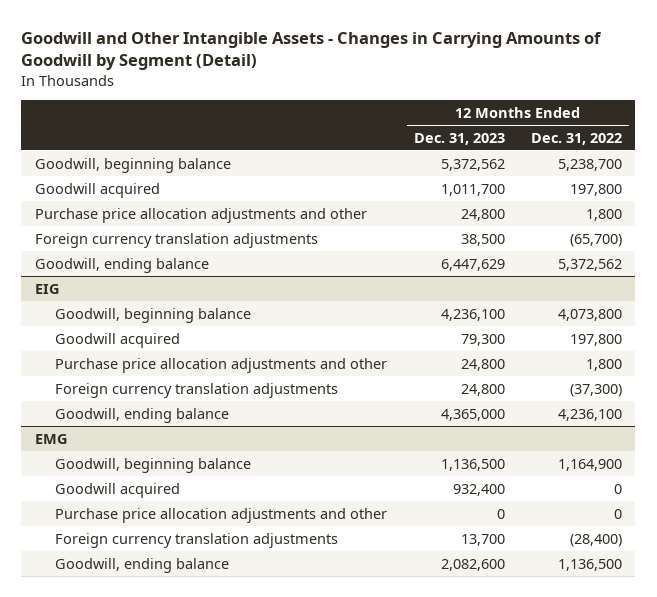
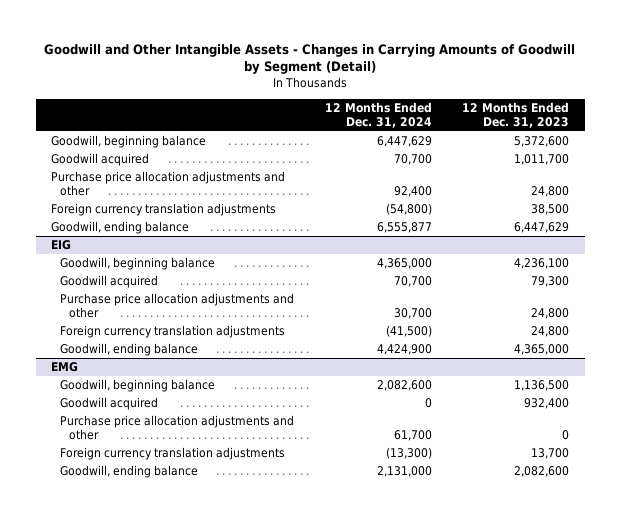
- | 12 Months Ended Dec. 31, 2023 | 12 Months Ended Dec. 31, 2022
+ | 12 Months Ended Dec. 31, 2024 | 12 Months Ended Dec. 31, 2023
- Goodwill, beginning balance | 5,372,562 | 5,238,700
+ Goodwill, beginning balance | 6,447,629 | 5,372,600

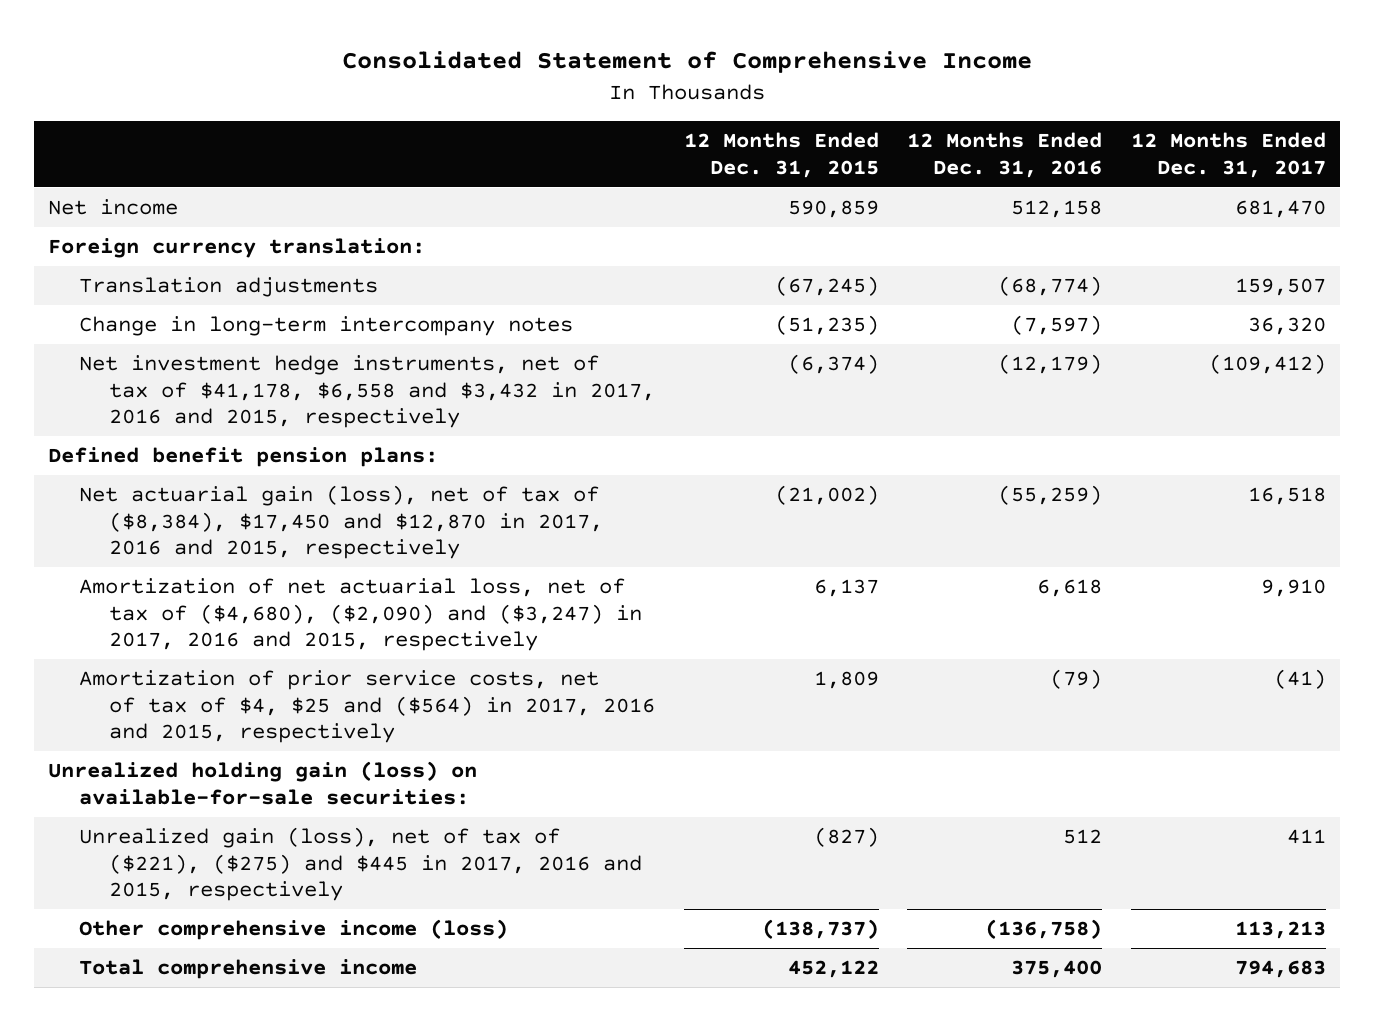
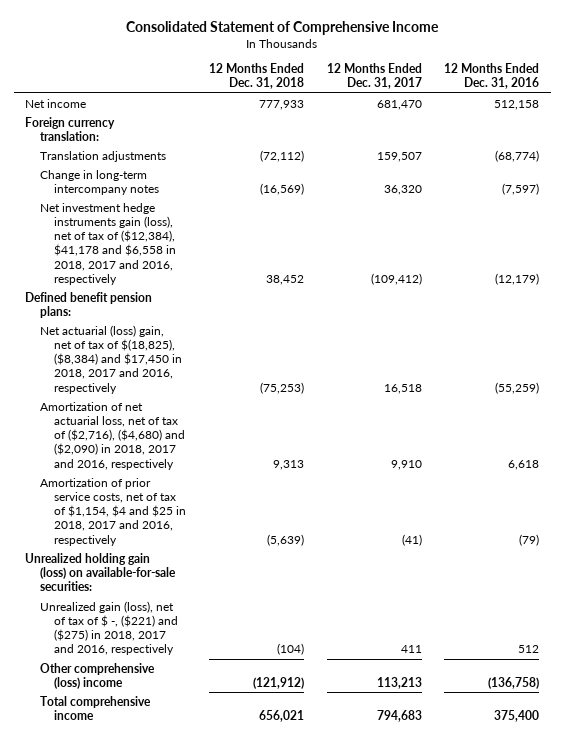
- | 12 Months Ended Dec. 31, 2015 | 12 Months Ended Dec. 31, 2016 | 12 Months Ended Dec. 31, 2017
+ | 12 Months Ended Dec. 31, 2018 | 12 Months Ended Dec. 31, 2017 | 12 Months Ended Dec. 31, 2016
- Net investment hedge instruments, net of tax of $41,178, $6,558 and $3,432 in 2017, 2016 and 2015, respectively | (6,374) | (12,179) | (109,412)
+ Net investment hedge instruments gain (loss), net of tax of ($12,384), $41,178 and $6,558 in 2018, 2017 and 2016, respectively | 38,452 | (109,412) | (12,179)
- Net actuarial gain (loss), net of tax of ($8,384), $17,450 and $12,870 in 2017, 2016 and 2015, respectively | (21,002) | (55,259) | 16,518
- Amortization of net actuarial loss, net of tax of ($4,680), ($2,090) and ($3,247) in 2017, 2016 and 2015, respectively | 6,137 | 6,618 | 9,910
- Amortization of prior service costs, net of tax of $4, $25 and ($564) in 2017, 2016 and 2015, respectively | 1,809 | (79) | (41)
+ Net actuarial (loss) gain, net of tax of $(18,825), ($8,384) and $17,450 in 2018, 2017 and 2016, respectively | (75,253) | 16,518 | (55,259)
+ Amortization of net actuarial loss, net of tax of ($2,716), ($4,680) and ($2,090) in 2018, 2017 and 2016, respectively | 9,313 | 9,910 | 6,618
+ Amortization of prior service costs, net of tax of $1,154, $4 and $25 in 2018, 2017 and 2016, respectively | (5,639) | (41) | (79)
- Unrealized gain (loss), net of tax of ($221), ($275) and $445 in 2017, 2016 and 2015, respectively | (827) | 512 | 411
- Other comprehensive income (loss) | (138,737) | (136,758) | 113,213
+ Unrealized gain (loss), net of tax of $ -, ($221) and ($275) in 2018, 2017 and 2016, respectively | (104) | 411 | 512
+ Other comprehensive (loss) income | (121,912) | 113,213 | (136,758)

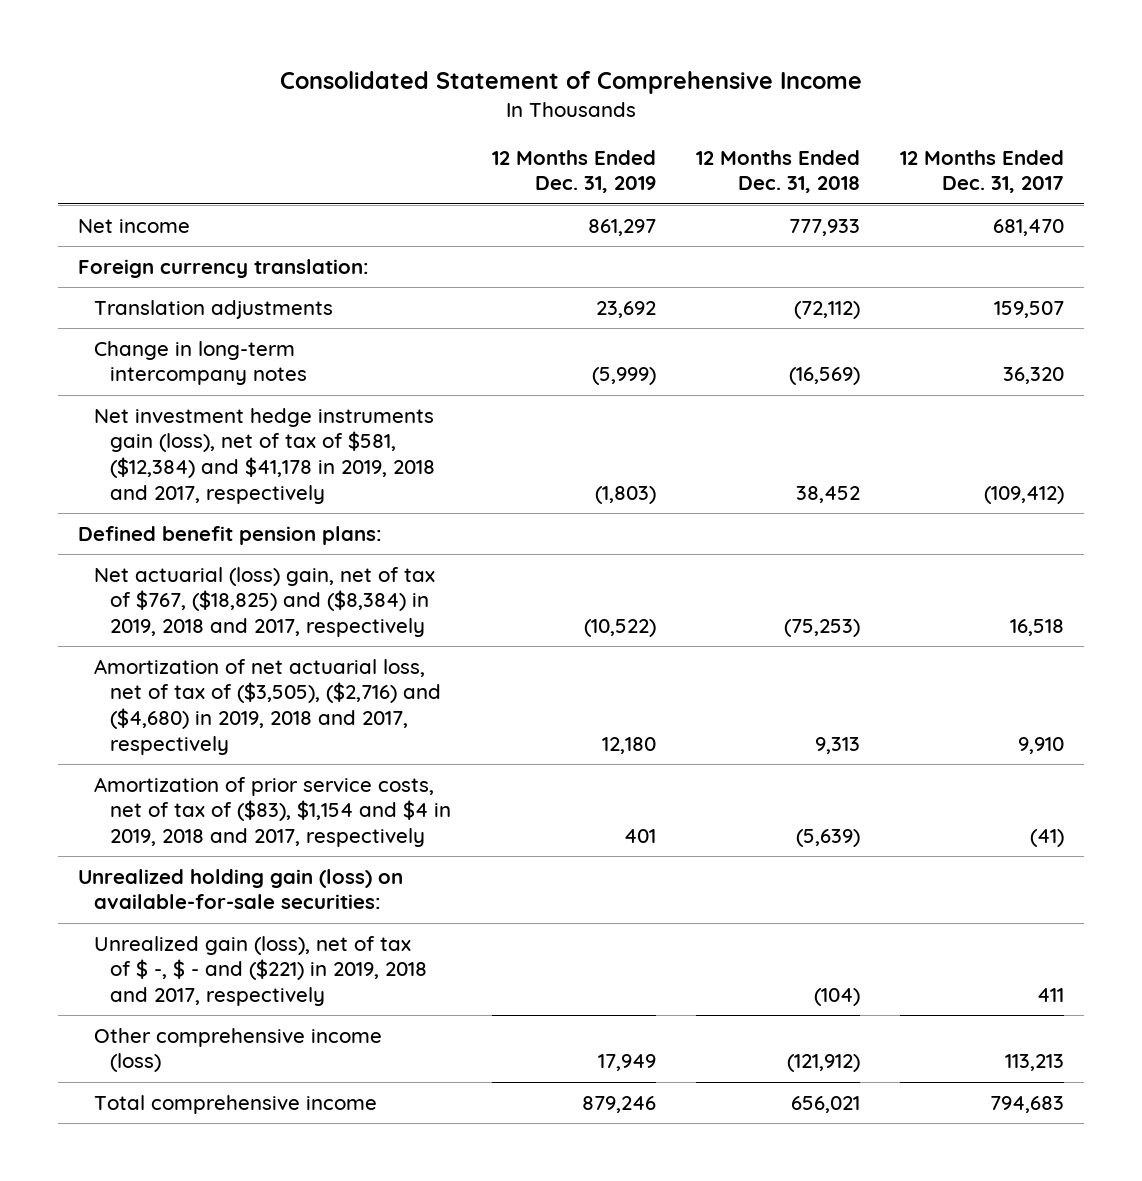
- | 12 Months Ended Dec. 31, 2018 | 12 Months Ended Dec. 31, 2017 | 12 Months Ended Dec. 31, 2016
+ | 12 Months Ended Dec. 31, 2019 | 12 Months Ended Dec. 31, 2018 | 12 Months Ended Dec. 31, 2017
- Net investment hedge instruments gain (loss), net of tax of ($12,384), $41,178 and $6,558 in 2018, 2017 and 2016, respectively | 38,452 | (109,412) | (12,179)
+ Net investment hedge instruments gain (loss), net of tax of $581, ($12,384) and $41,178 in 2019, 2018 and 2017, respectively | (1,803) | 38,452 | (109,412)
- Net actuarial (loss) gain, net of tax of $(18,825), ($8,384) and $17,450 in 2018, 2017 and 2016, respectively | (75,253) | 16,518 | (55,259)
- Amortization of net actuarial loss, net of tax of ($2,716), ($4,680) and ($2,090) in 2018, 2017 and 2016, respectively | 9,313 | 9,910 | 6,618
- Amortization of prior service costs, net of tax of $1,154, $4 and $25 in 2018, 2017 and 2016, respectively | (5,639) | (41) | (79)
+ Net actuarial (loss) gain, net of tax of $767, ($18,825) and ($8,384) in 2019, 2018 and 2017, respectively | (10,522) | (75,253) | 16,518
+ Amortization of net actuarial loss, net of tax of ($3,505), ($2,716) and ($4,680) in 2019, 2018 and 2017, respectively | 12,180 | 9,313 | 9,910
+ Amortization of prior service costs, net of tax of ($83), $1,154 and $4 in 2019, 2018 and 2017, respectively | 401 | (5,639) | (41)
- Unrealized gain (loss), net of tax of $ -, ($221) and ($275) in 2018, 2017 and 2016, respectively | (104) | 411 | 512
- Other comprehensive (loss) income | (121,912) | 113,213 | (136,758)
+ Unrealized gain (loss), net of tax of $ -, $ - and ($221) in 2019, 2018 and 2017, respectively | | (104) | 411
+ Other comprehensive income (loss) | 17,949 | (121,912) | 113,213

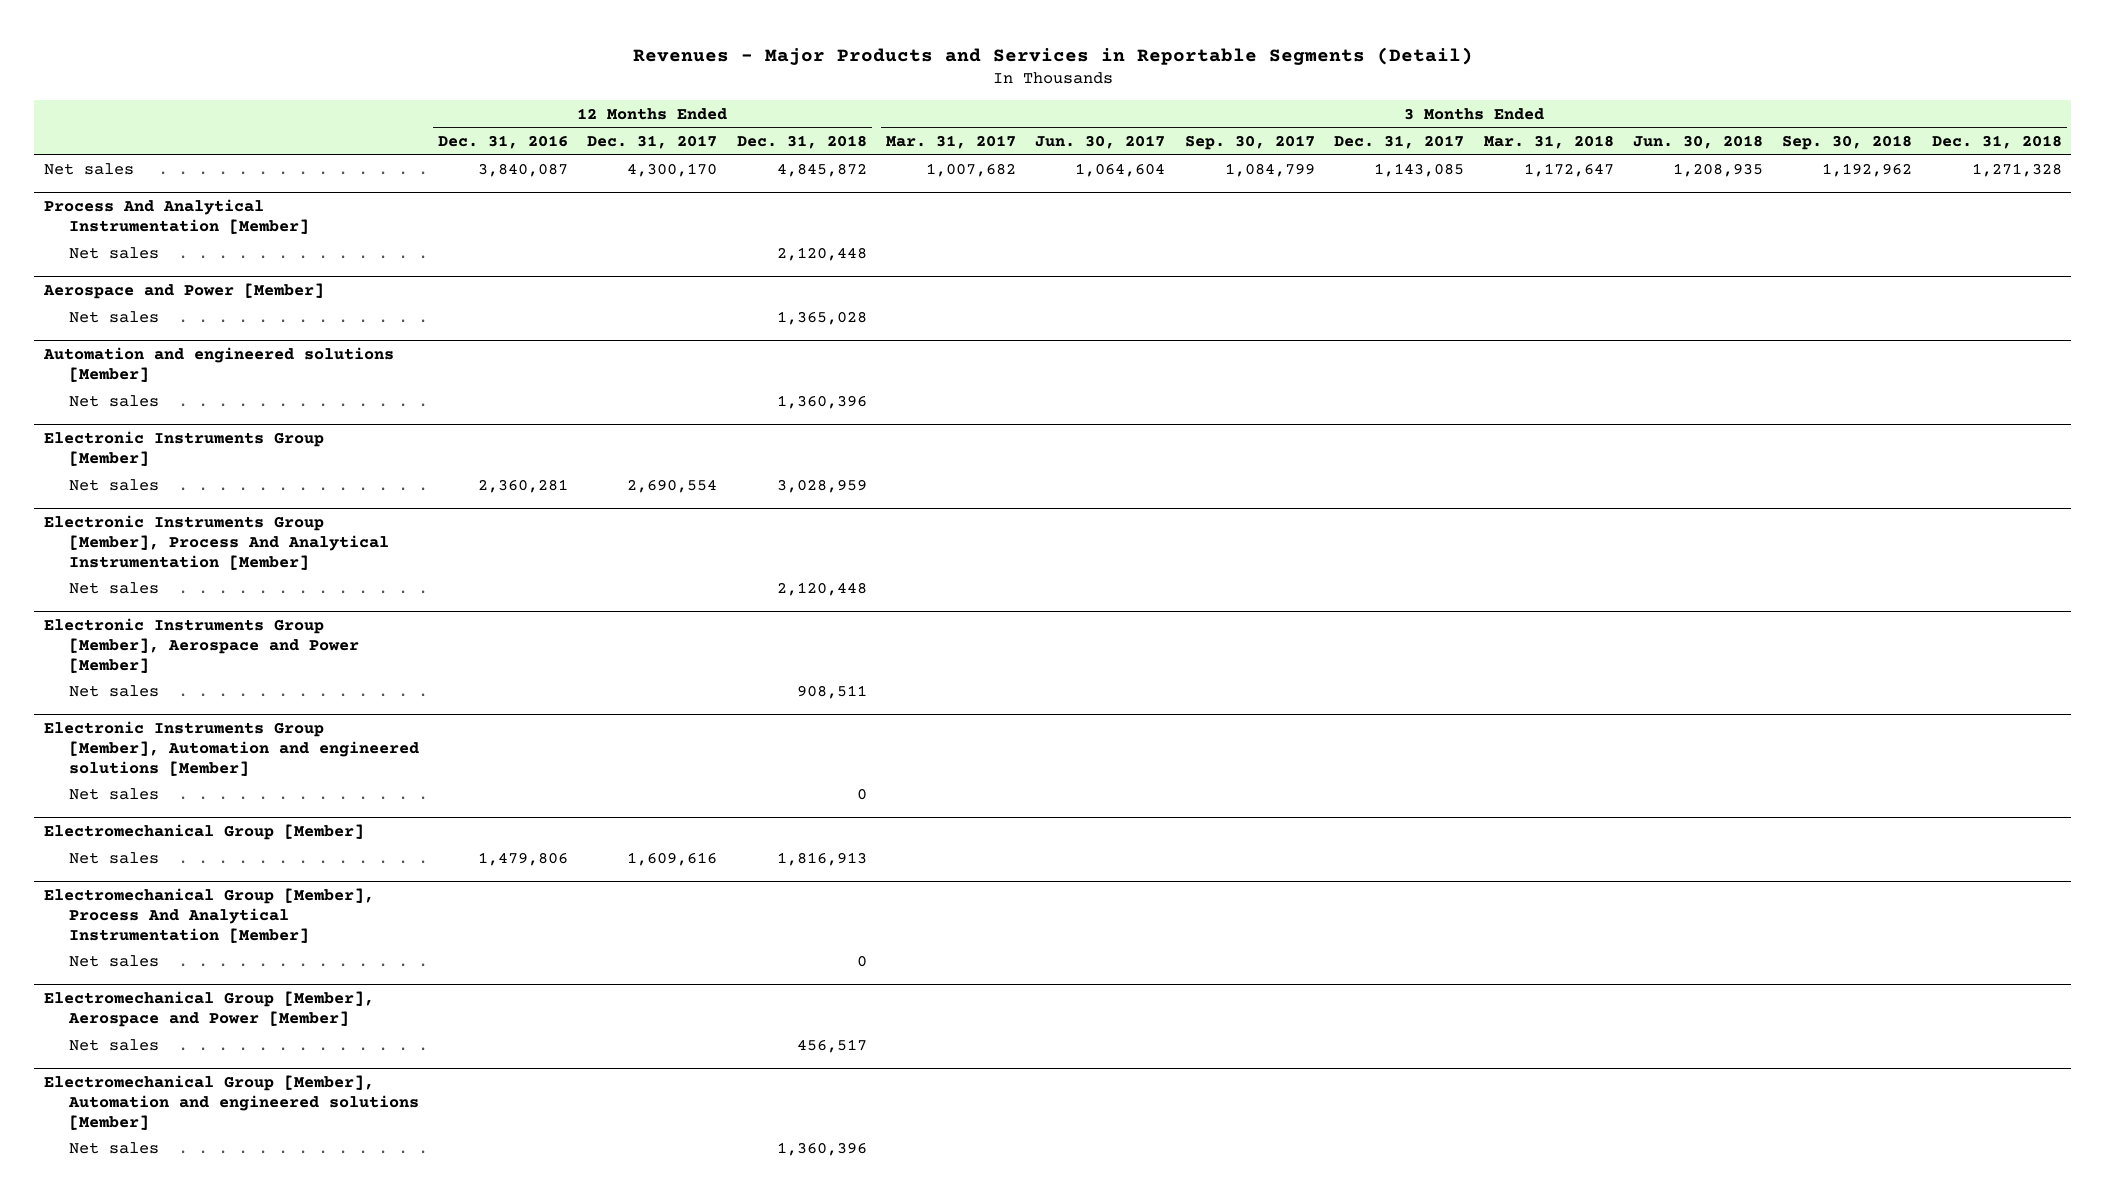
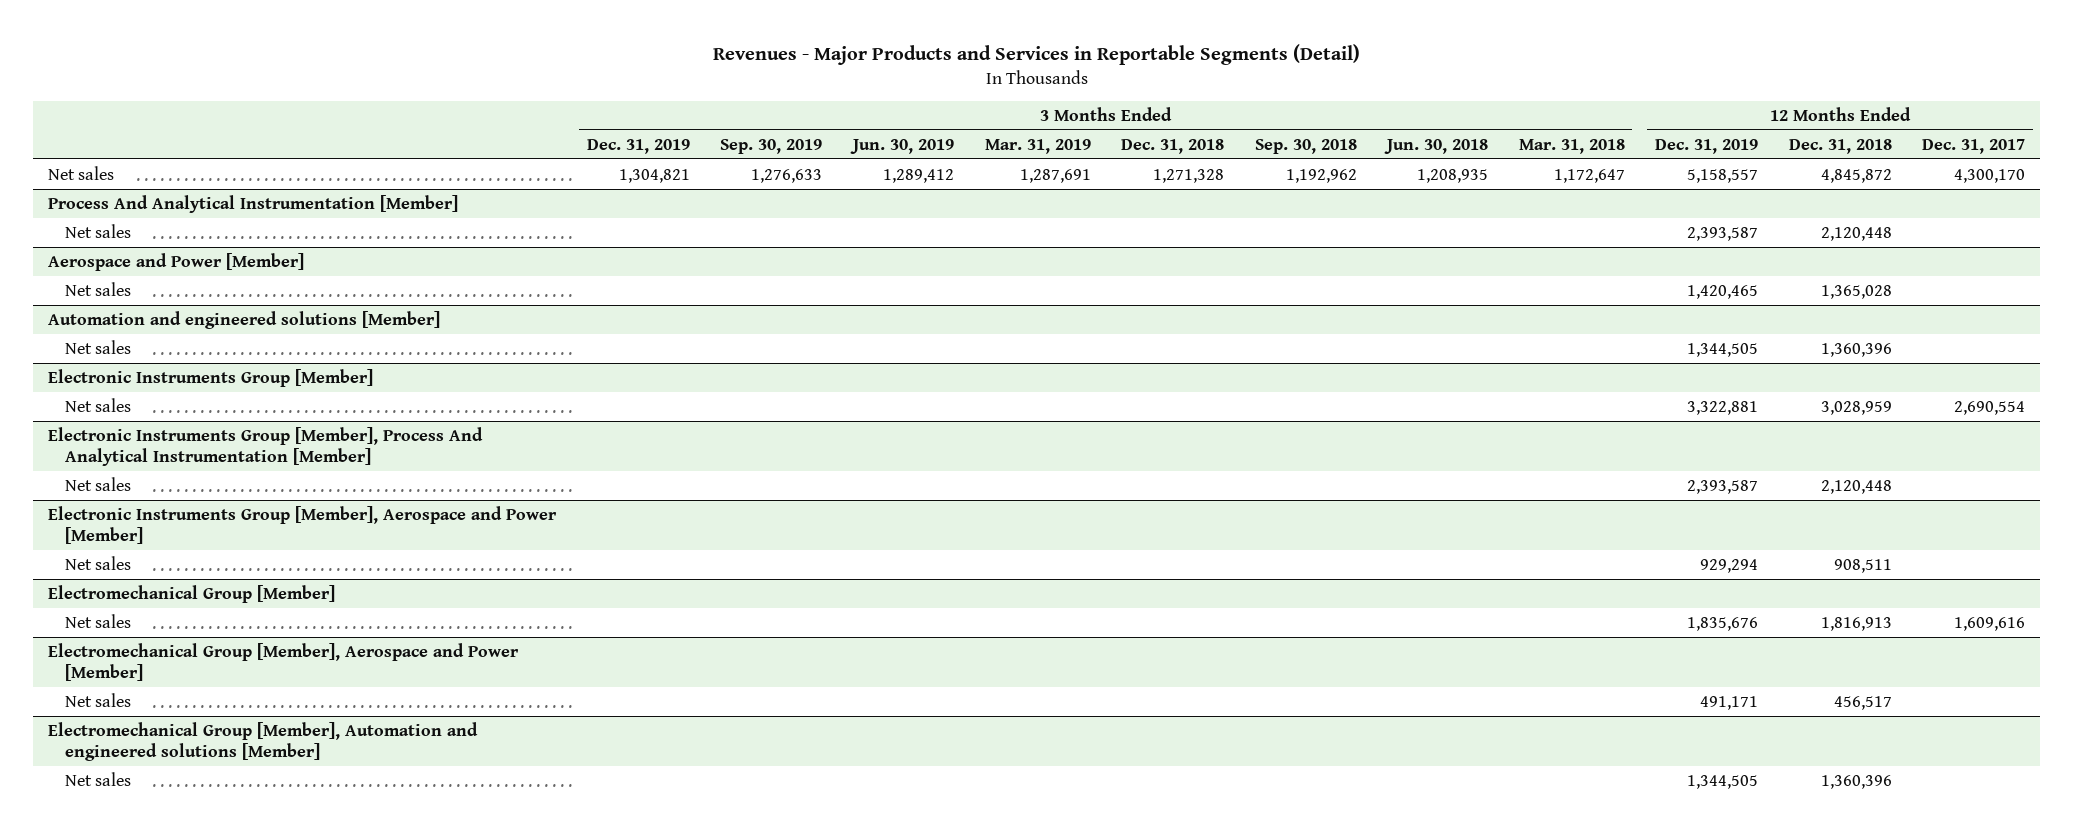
- | 12 Months Ended Dec. 31, 2016 | 12 Months Ended Dec. 31, 2017 | 12 Months Ended Dec. 31, 2018 | 3 Months Ended Mar. 31, 2017 | 3 Months Ended Jun. 30, 2017 | 3 Months Ended Sep. 30, 2017 | 3 Months Ended Dec. 31, 2017 | 3 Months Ended Mar. 31, 2018 | 3 Months Ended Jun. 30, 2018 | 3 Months Ended Sep. 30, 2018 | 3 Months Ended Dec. 31, 2018
+ | 3 Months Ended Dec. 31, 2019 | 3 Months Ended Sep. 30, 2019 | 3 Months Ended Jun. 30, 2019 | 3 Months Ended Mar. 31, 2019 | 3 Months Ended Dec. 31, 2018 | 3 Months Ended Sep. 30, 2018 | 3 Months Ended Jun. 30, 2018 | 3 Months Ended Mar. 31, 2018 | 12 Months Ended Dec. 31, 2019 | 12 Months Ended Dec. 31, 2018 | 12 Months Ended Dec. 31, 2017
- Electronic Instruments Group [Member], Automation and engineered solutions [Member]
- Net sales | | | 0 | | | | | | | |
- Electromechanical Group [Member], Process And Analytical Instrumentation [Member]
- Net sales | | | 0 | | | | | | | |

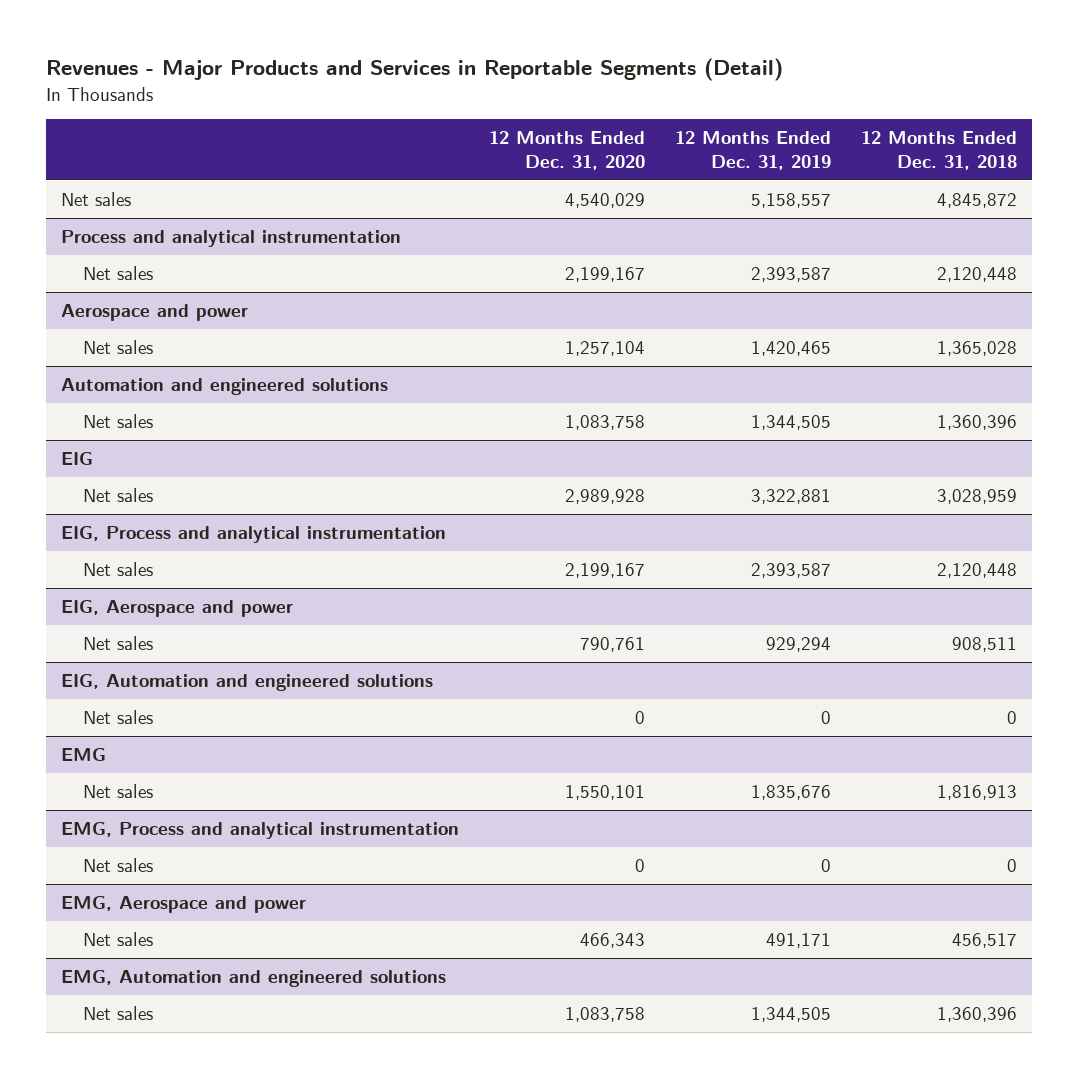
- | 3 Months Ended Dec. 31, 2019 | 3 Months Ended Sep. 30, 2019 | 3 Months Ended Jun. 30, 2019 | 3 Months Ended Mar. 31, 2019 | 3 Months Ended Dec. 31, 2018 | 3 Months Ended Sep. 30, 2018 | 3 Months Ended Jun. 30, 2018 | 3 Months Ended Mar. 31, 2018 | 12 Months Ended Dec. 31, 2019 | 12 Months Ended Dec. 31, 2018 | 12 Months Ended Dec. 31, 2017
+ | 12 Months Ended Dec. 31, 2020 | 12 Months Ended Dec. 31, 2019 | 12 Months Ended Dec. 31, 2018
- Process And Analytical Instrumentation [Member]
+ Process and analytical instrumentation
- Aerospace and Power [Member]
+ Aerospace and power
- Automation and engineered solutions [Member]
+ Automation and engineered solutions
- Electronic Instruments Group [Member]
+ EIG
- Electronic Instruments Group [Member], Process And Analytical Instrumentation [Member]
+ EIG, Process and analytical instrumentation
- Electronic Instruments Group [Member], Aerospace and Power [Member]
+ EIG, Aerospace and power
- Electromechanical Group [Member]
+ EIG, Automation and engineered solutions
+ Net sales | 0 | 0 | 0
+ EMG
- Electromechanical Group [Member], Aerospace and Power [Member]
+ EMG, Process and analytical instrumentation
+ Net sales | 0 | 0 | 0
+ EMG, Aerospace and power
- Electromechanical Group [Member], Automation and engineered solutions [Member]
+ EMG, Automation and engineered solutions

